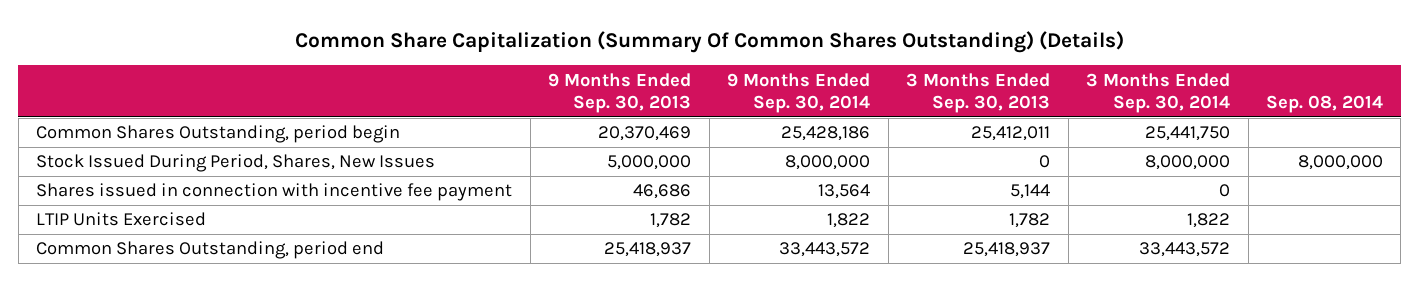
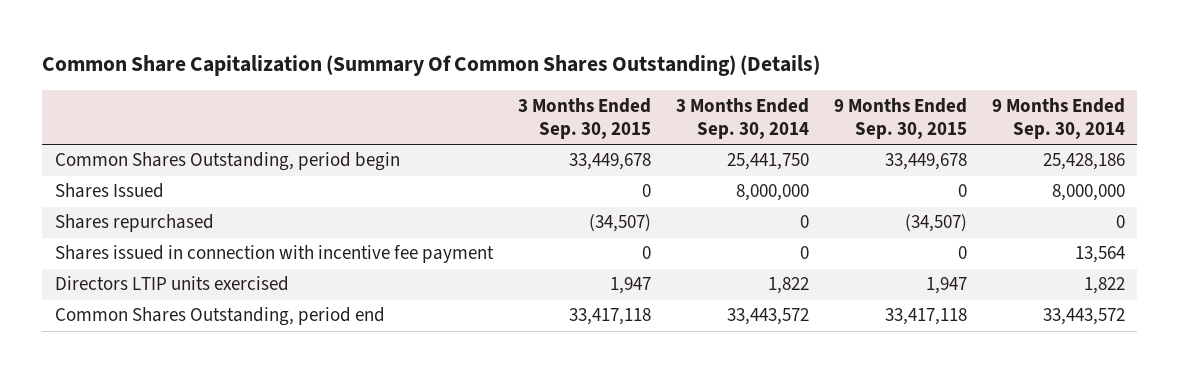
- | 9 Months Ended Sep. 30, 2013 | 9 Months Ended Sep. 30, 2014 | 3 Months Ended Sep. 30, 2013 | 3 Months Ended Sep. 30, 2014 | Sep. 08, 2014
+ | 3 Months Ended Sep. 30, 2015 | 3 Months Ended Sep. 30, 2014 | 9 Months Ended Sep. 30, 2015 | 9 Months Ended Sep. 30, 2014
- Stock Issued During Period, Shares, New Issues | 5,000,000 | 8,000,000 | 0 | 8,000,000 | 8,000,000
+ Shares Issued | 0 | 8,000,000 | 0 | 8,000,000
+ Shares repurchased | (34,507) | 0 | (34,507) | 0
- LTIP Units Exercised | 1,782 | 1,822 | 1,782 | 1,822 |
+ Directors LTIP units exercised | 1,947 | 1,822 | 1,947 | 1,822

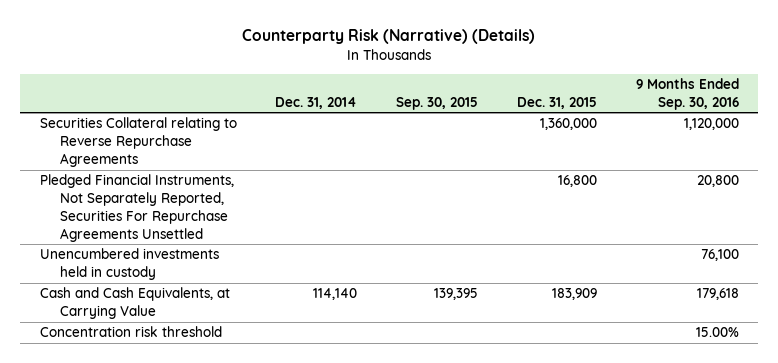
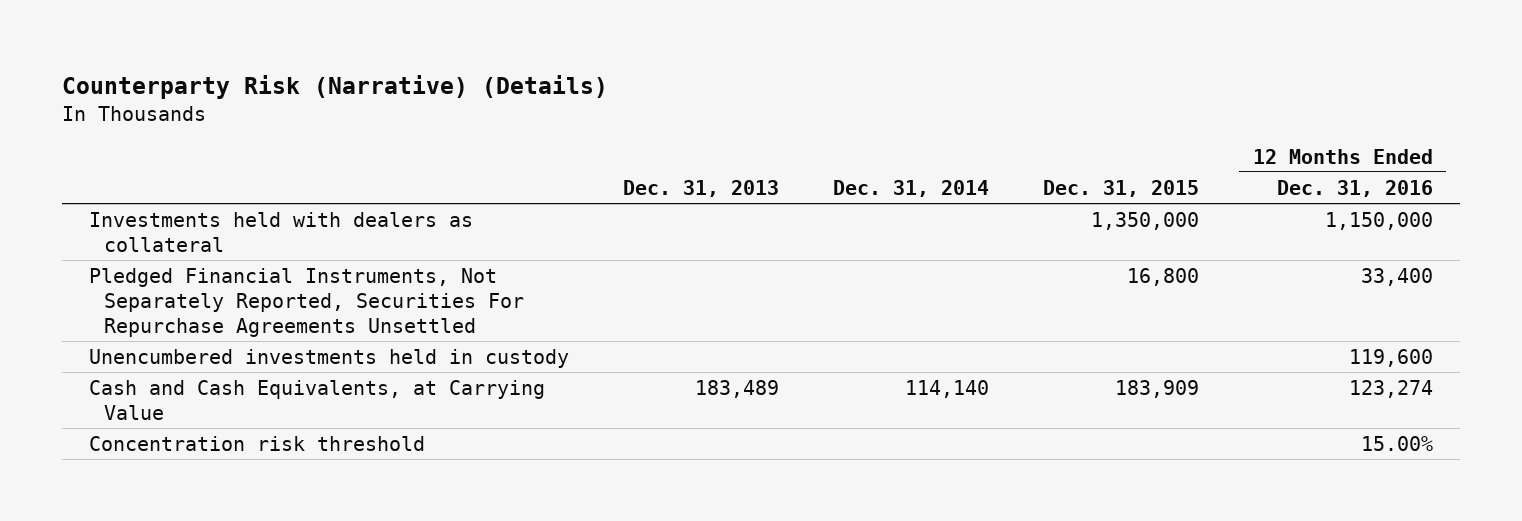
- | Dec. 31, 2014 | Sep. 30, 2015 | Dec. 31, 2015 | 9 Months Ended Sep. 30, 2016
+ | Dec. 31, 2013 | Dec. 31, 2014 | Dec. 31, 2015 | 12 Months Ended Dec. 31, 2016
- Securities Collateral relating to Reverse Repurchase Agreements | | | 1,360,000 | 1,120,000
+ Investments held with dealers as collateral | | | 1,350,000 | 1,150,000

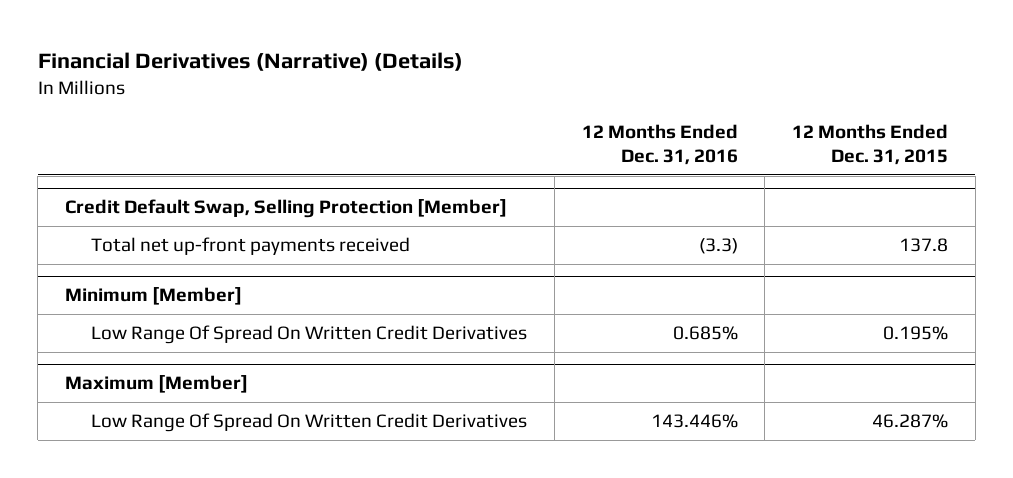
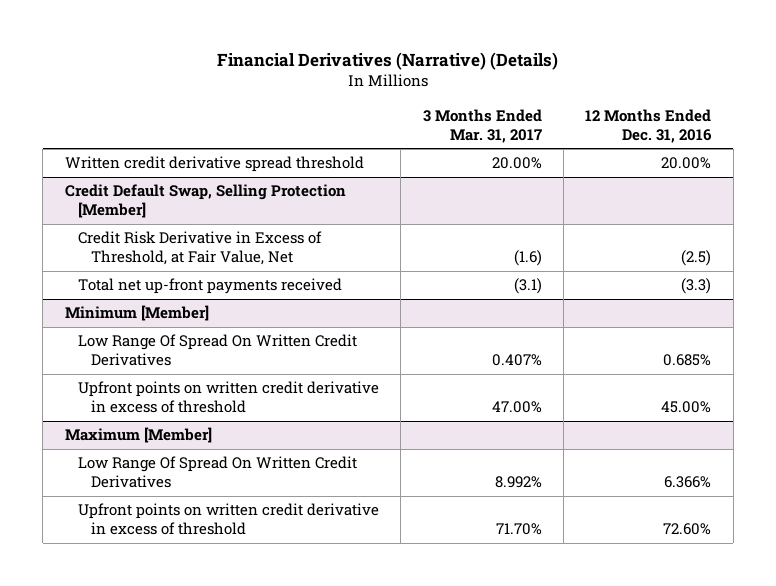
- | 12 Months Ended Dec. 31, 2016 | 12 Months Ended Dec. 31, 2015
+ | 3 Months Ended Mar. 31, 2017 | 12 Months Ended Dec. 31, 2016
+ Written credit derivative spread threshold | 20.00% | 20.00%
@ Credit Default Swap, Selling Protection [Member]
+ Credit Risk Derivative in Excess of Threshold, at Fair Value, Net | (1.6) | (2.5)
@ Minimum [Member]
+ Upfront points on written credit derivative in excess of threshold | 47.00% | 45.00%
@ Maximum [Member]
- Low Range Of Spread On Written Credit Derivatives | 143.446% | 46.287%
+ Low Range Of Spread On Written Credit Derivatives | 8.992% | 6.366%
+ Upfront points on written credit derivative in excess of threshold | 71.70% | 72.60%

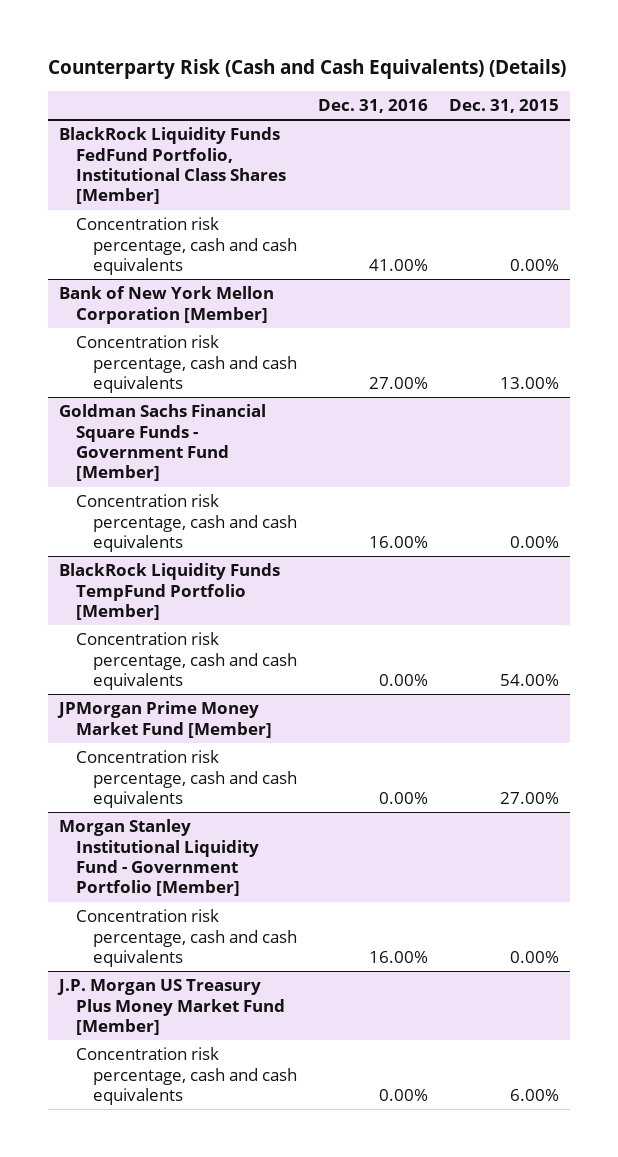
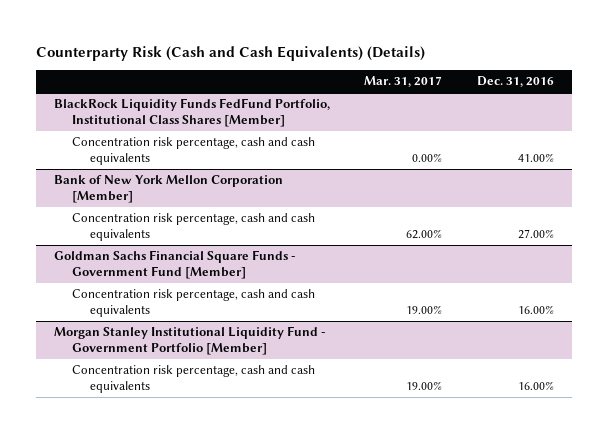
- | Dec. 31, 2016 | Dec. 31, 2015
+ | Mar. 31, 2017 | Dec. 31, 2016
- BlackRock Liquidity Funds TempFund Portfolio [Member]
- Concentration risk percentage, cash and cash equivalents | 0.00% | 54.00%
- JPMorgan Prime Money Market Fund [Member]
- Concentration risk percentage, cash and cash equivalents | 0.00% | 27.00%
- J.P. Morgan US Treasury Plus Money Market Fund [Member]
- Concentration risk percentage, cash and cash equivalents | 0.00% | 6.00%

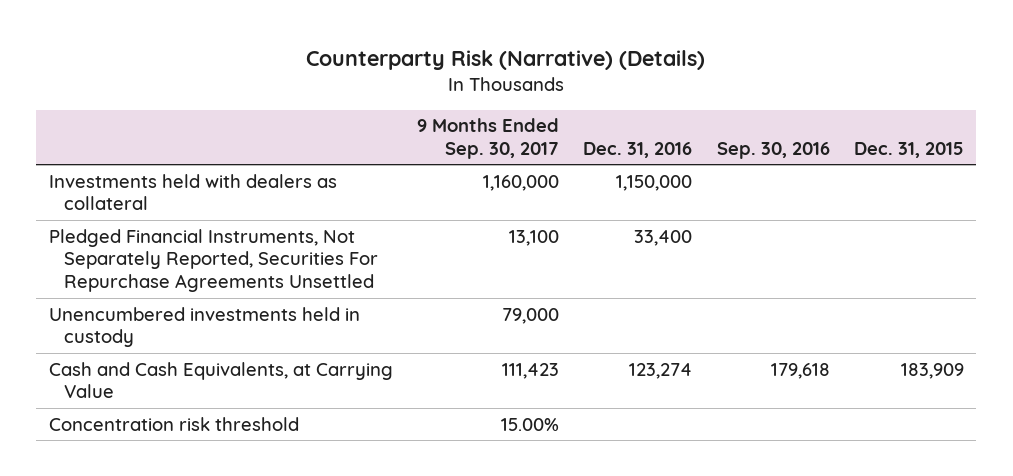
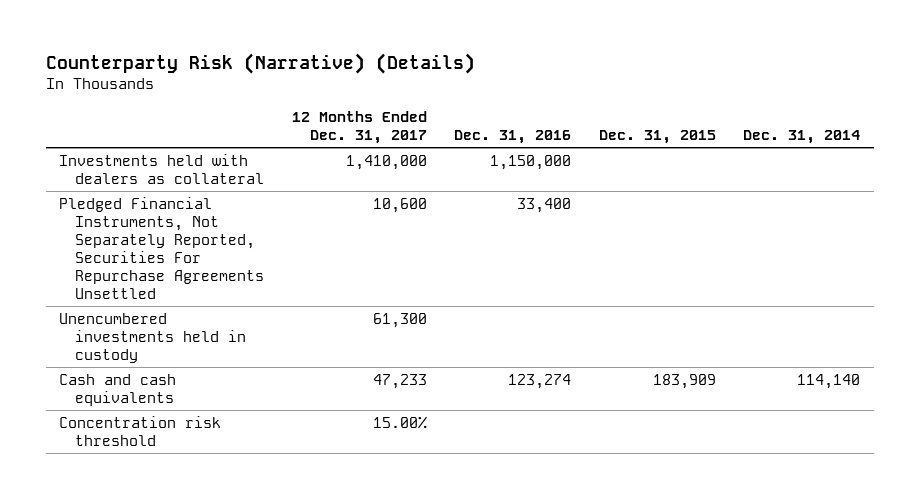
- | 9 Months Ended Sep. 30, 2017 | Dec. 31, 2016 | Sep. 30, 2016 | Dec. 31, 2015
+ | 12 Months Ended Dec. 31, 2017 | Dec. 31, 2016 | Dec. 31, 2015 | Dec. 31, 2014
- Cash and Cash Equivalents, at Carrying Value | 111,423 | 123,274 | 179,618 | 183,909
+ Cash and cash equivalents | 47,233 | 123,274 | 183,909 | 114,140

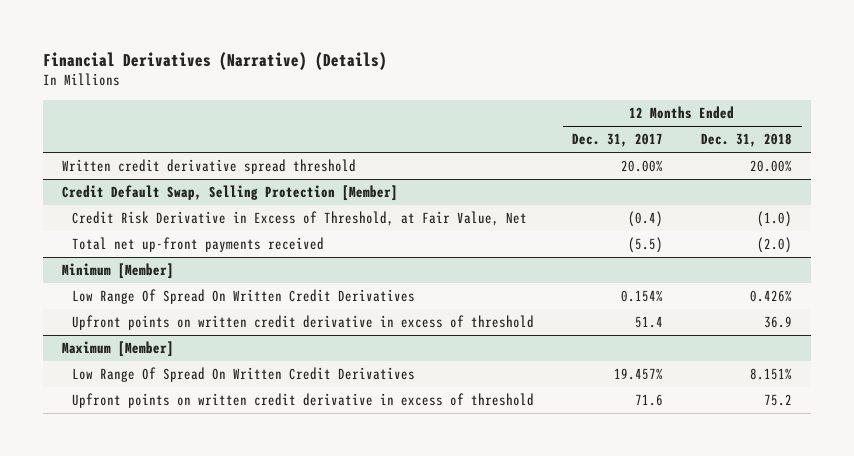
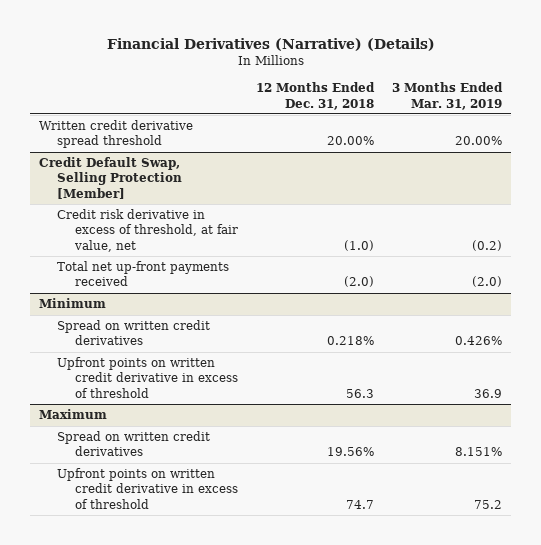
- | 12 Months Ended Dec. 31, 2017 | 12 Months Ended Dec. 31, 2018
+ | 12 Months Ended Dec. 31, 2018 | 3 Months Ended Mar. 31, 2019
@ Credit Default Swap, Selling Protection [Member]
- Credit Risk Derivative in Excess of Threshold, at Fair Value, Net | (0.4) | (1.0)
+ Credit risk derivative in excess of threshold, at fair value, net | (1.0) | (0.2)
- Minimum [Member]
- Low Range Of Spread On Written Credit Derivatives | 0.154% | 0.426%
- Upfront points on written credit derivative in excess of threshold | 51.4 | 36.9
- Maximum [Member]
- Low Range Of Spread On Written Credit Derivatives | 19.457% | 8.151%
- Upfront points on written credit derivative in excess of threshold | 71.6 | 75.2
+ Minimum
+ Spread on written credit derivatives | 0.218% | 0.426%
+ Upfront points on written credit derivative in excess of threshold | 56.3 | 36.9
+ Maximum
+ Spread on written credit derivatives | 19.56% | 8.151%
+ Upfront points on written credit derivative in excess of threshold | 74.7 | 75.2

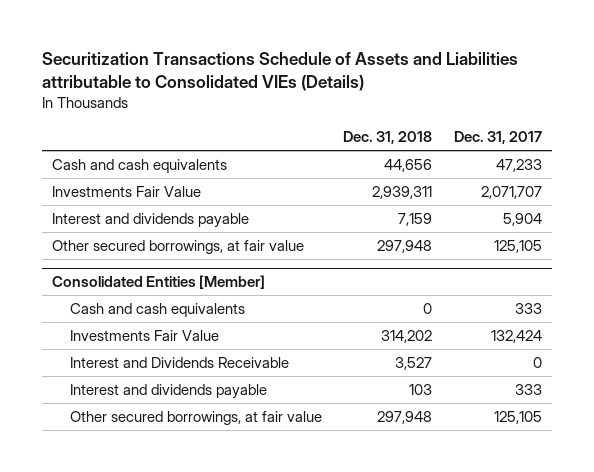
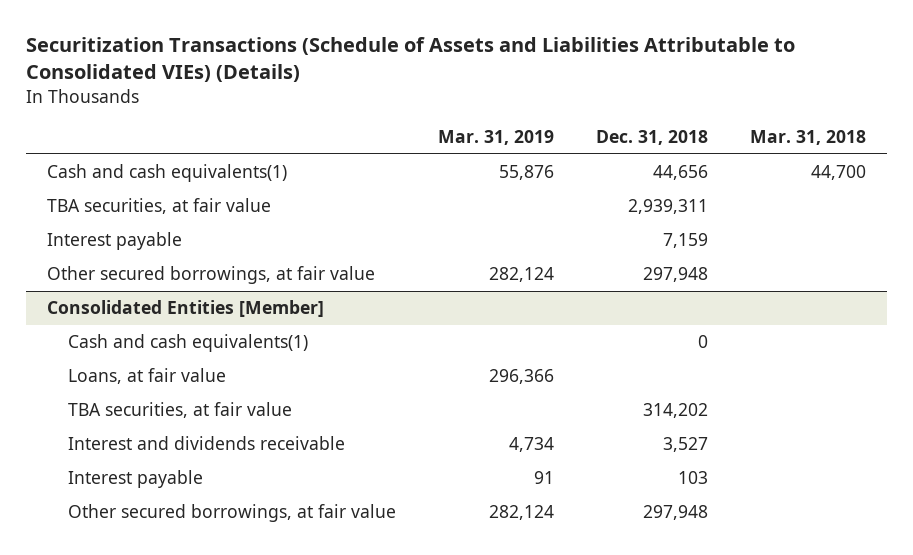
- Securitization Transactions Schedule of Assets and Liabilities attributable to Consolidated VIEs (Details)
+ Securitization Transactions (Schedule of Assets and Liabilities Attributable to Consolidated VIEs) (Details)
- | Dec. 31, 2018 | Dec. 31, 2017
+ | Mar. 31, 2019 | Dec. 31, 2018 | Mar. 31, 2018
- Cash and cash equivalents | 44,656 | 47,233
- Investments Fair Value | 2,939,311 | 2,071,707
- Interest and dividends payable | 7,159 | 5,904
+ Cash and cash equivalents(1) | 55,876 | 44,656 | 44,700
+ TBA securities, at fair value | | 2,939,311 |
+ Interest payable | | 7,159 |
@ Consolidated Entities [Member]
- Cash and cash equivalents | 0 | 333
- Investments Fair Value | 314,202 | 132,424
- Interest and Dividends Receivable | 3,527 | 0
- Interest and dividends payable | 103 | 333
+ Cash and cash equivalents(1) | | 0 |
+ Loans, at fair value | 296,366 | |
+ TBA securities, at fair value | | 314,202 |
+ Interest and dividends receivable | 4,734 | 3,527 |
+ Interest payable | 91 | 103 |

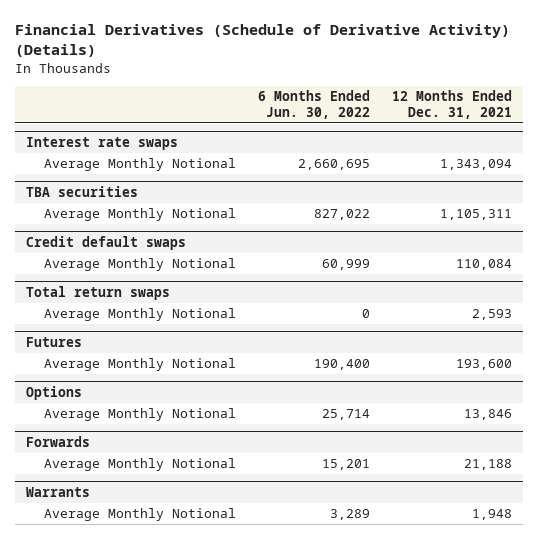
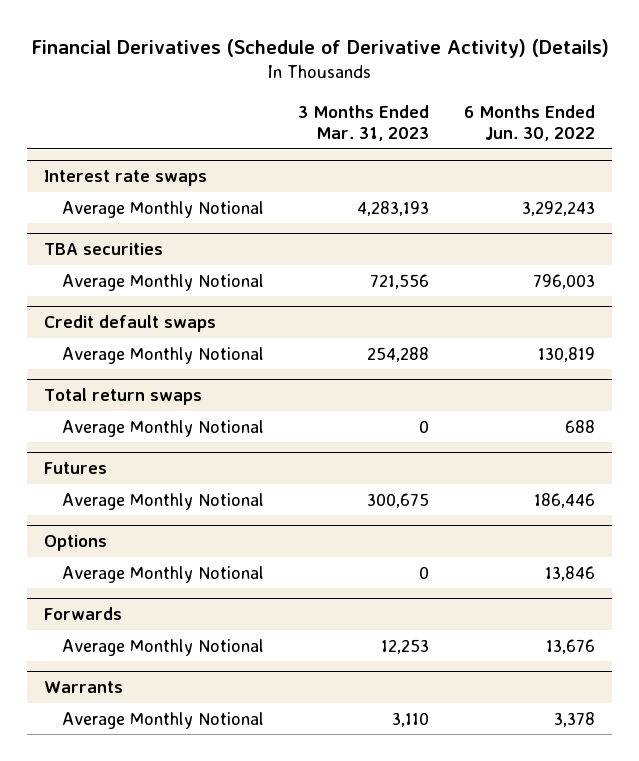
- | 6 Months Ended Jun. 30, 2022 | 12 Months Ended Dec. 31, 2021
+ | 3 Months Ended Mar. 31, 2023 | 6 Months Ended Jun. 30, 2022
@ Interest rate swaps
- Average Monthly Notional | 2,660,695 | 1,343,094
+ Average Monthly Notional | 4,283,193 | 3,292,243
@ TBA securities
- Average Monthly Notional | 827,022 | 1,105,311
+ Average Monthly Notional | 721,556 | 796,003
@ Credit default swaps
- Average Monthly Notional | 60,999 | 110,084
+ Average Monthly Notional | 254,288 | 130,819
@ Total return swaps
- Average Monthly Notional | 0 | 2,593
+ Average Monthly Notional | 0 | 688
@ Futures
- Average Monthly Notional | 190,400 | 193,600
+ Average Monthly Notional | 300,675 | 186,446
@ Options
- Average Monthly Notional | 25,714 | 13,846
+ Average Monthly Notional | 0 | 13,846
@ Forwards
- Average Monthly Notional | 15,201 | 21,188
+ Average Monthly Notional | 12,253 | 13,676
@ Warrants
- Average Monthly Notional | 3,289 | 1,948
+ Average Monthly Notional | 3,110 | 3,378

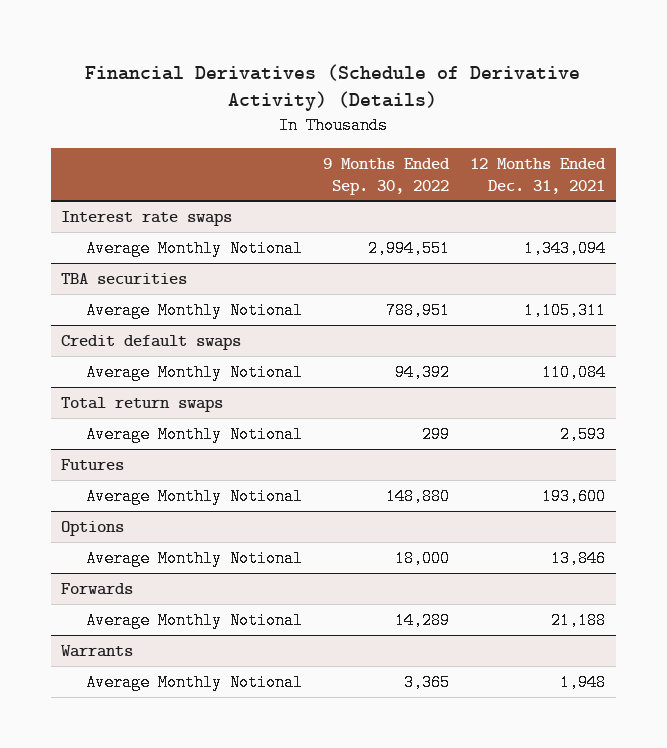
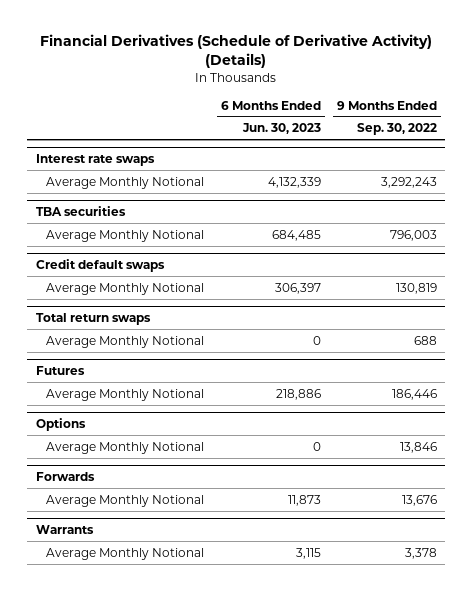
- | 9 Months Ended Sep. 30, 2022 | 12 Months Ended Dec. 31, 2021
+ | 6 Months Ended Jun. 30, 2023 | 9 Months Ended Sep. 30, 2022
@ Interest rate swaps
- Average Monthly Notional | 2,994,551 | 1,343,094
+ Average Monthly Notional | 4,132,339 | 3,292,243
@ TBA securities
- Average Monthly Notional | 788,951 | 1,105,311
+ Average Monthly Notional | 684,485 | 796,003
@ Credit default swaps
- Average Monthly Notional | 94,392 | 110,084
+ Average Monthly Notional | 306,397 | 130,819
@ Total return swaps
- Average Monthly Notional | 299 | 2,593
+ Average Monthly Notional | 0 | 688
@ Futures
- Average Monthly Notional | 148,880 | 193,600
+ Average Monthly Notional | 218,886 | 186,446
@ Options
- Average Monthly Notional | 18,000 | 13,846
+ Average Monthly Notional | 0 | 13,846
@ Forwards
- Average Monthly Notional | 14,289 | 21,188
+ Average Monthly Notional | 11,873 | 13,676
@ Warrants
- Average Monthly Notional | 3,365 | 1,948
+ Average Monthly Notional | 3,115 | 3,378

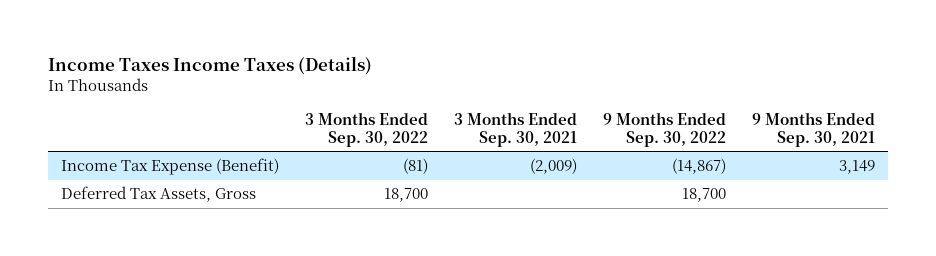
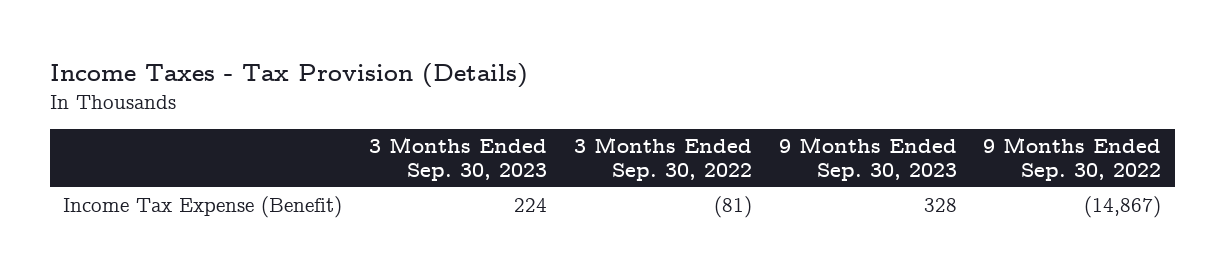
- Income Taxes Income Taxes (Details)
+ Income Taxes - Tax Provision (Details)
- | 3 Months Ended Sep. 30, 2022 | 3 Months Ended Sep. 30, 2021 | 9 Months Ended Sep. 30, 2022 | 9 Months Ended Sep. 30, 2021
+ | 3 Months Ended Sep. 30, 2023 | 3 Months Ended Sep. 30, 2022 | 9 Months Ended Sep. 30, 2023 | 9 Months Ended Sep. 30, 2022
- Deferred Tax Assets, Gross | 18,700 | | 18,700 |

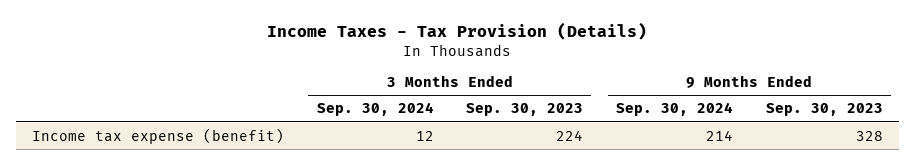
- | 3 Months Ended Sep. 30, 2023 | 3 Months Ended Sep. 30, 2022 | 9 Months Ended Sep. 30, 2023 | 9 Months Ended Sep. 30, 2022
+ | 3 Months Ended Sep. 30, 2024 | 3 Months Ended Sep. 30, 2023 | 9 Months Ended Sep. 30, 2024 | 9 Months Ended Sep. 30, 2023
- Income Tax Expense (Benefit) | 224 | (81) | 328 | (14,867)
+ Income tax expense (benefit) | 12 | 224 | 214 | 328

